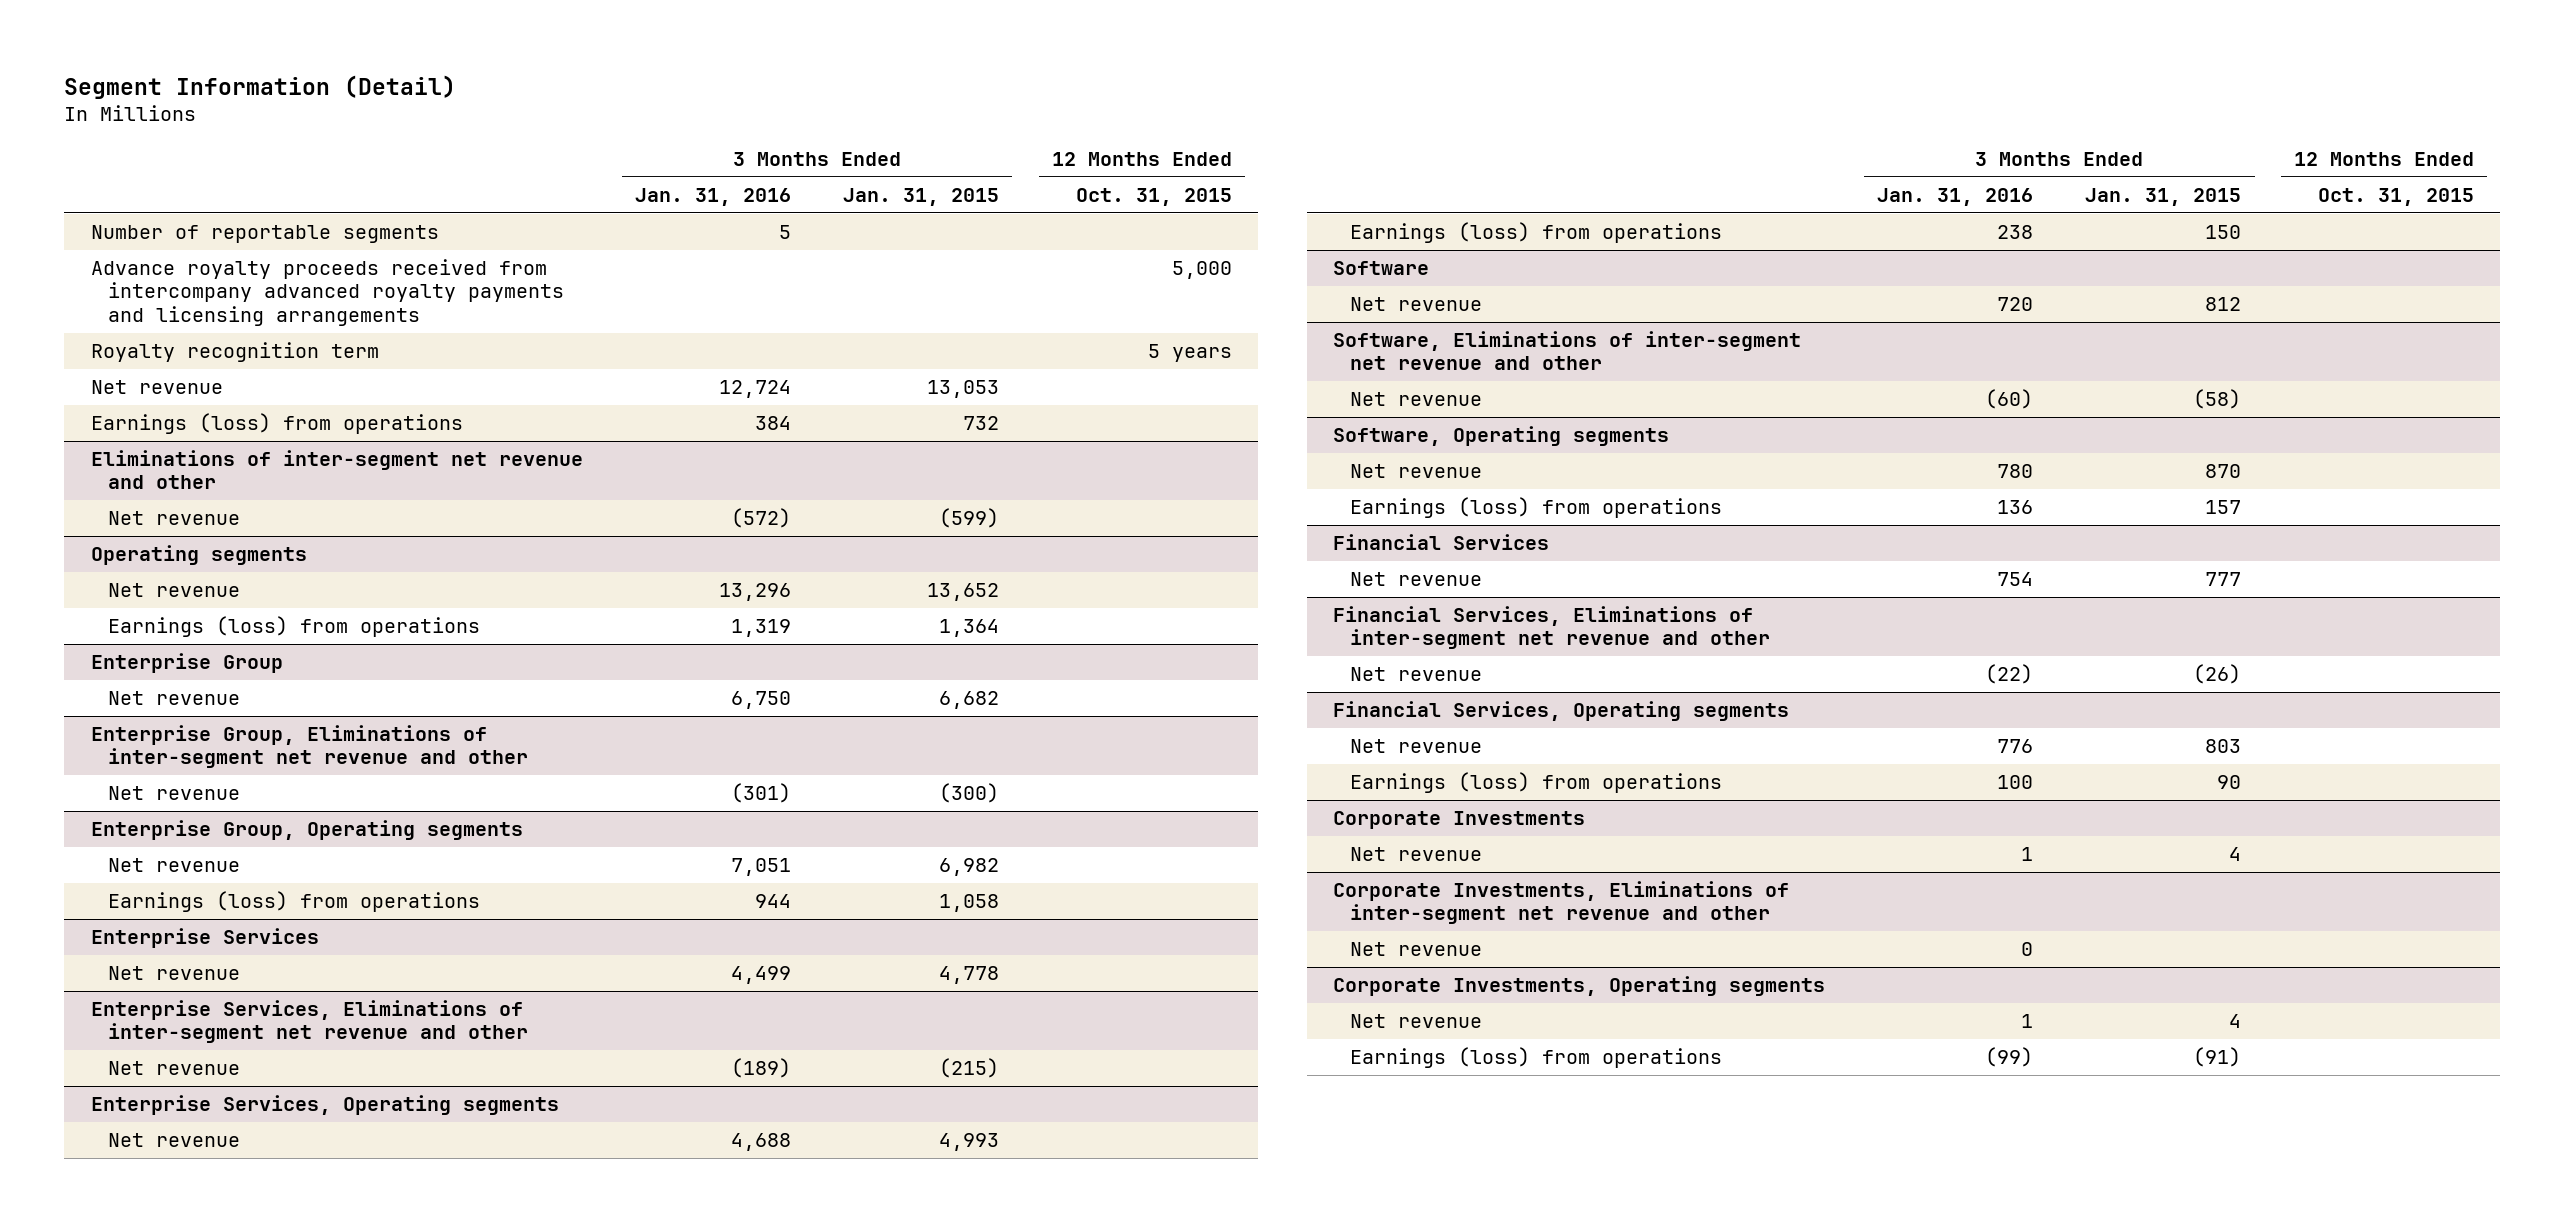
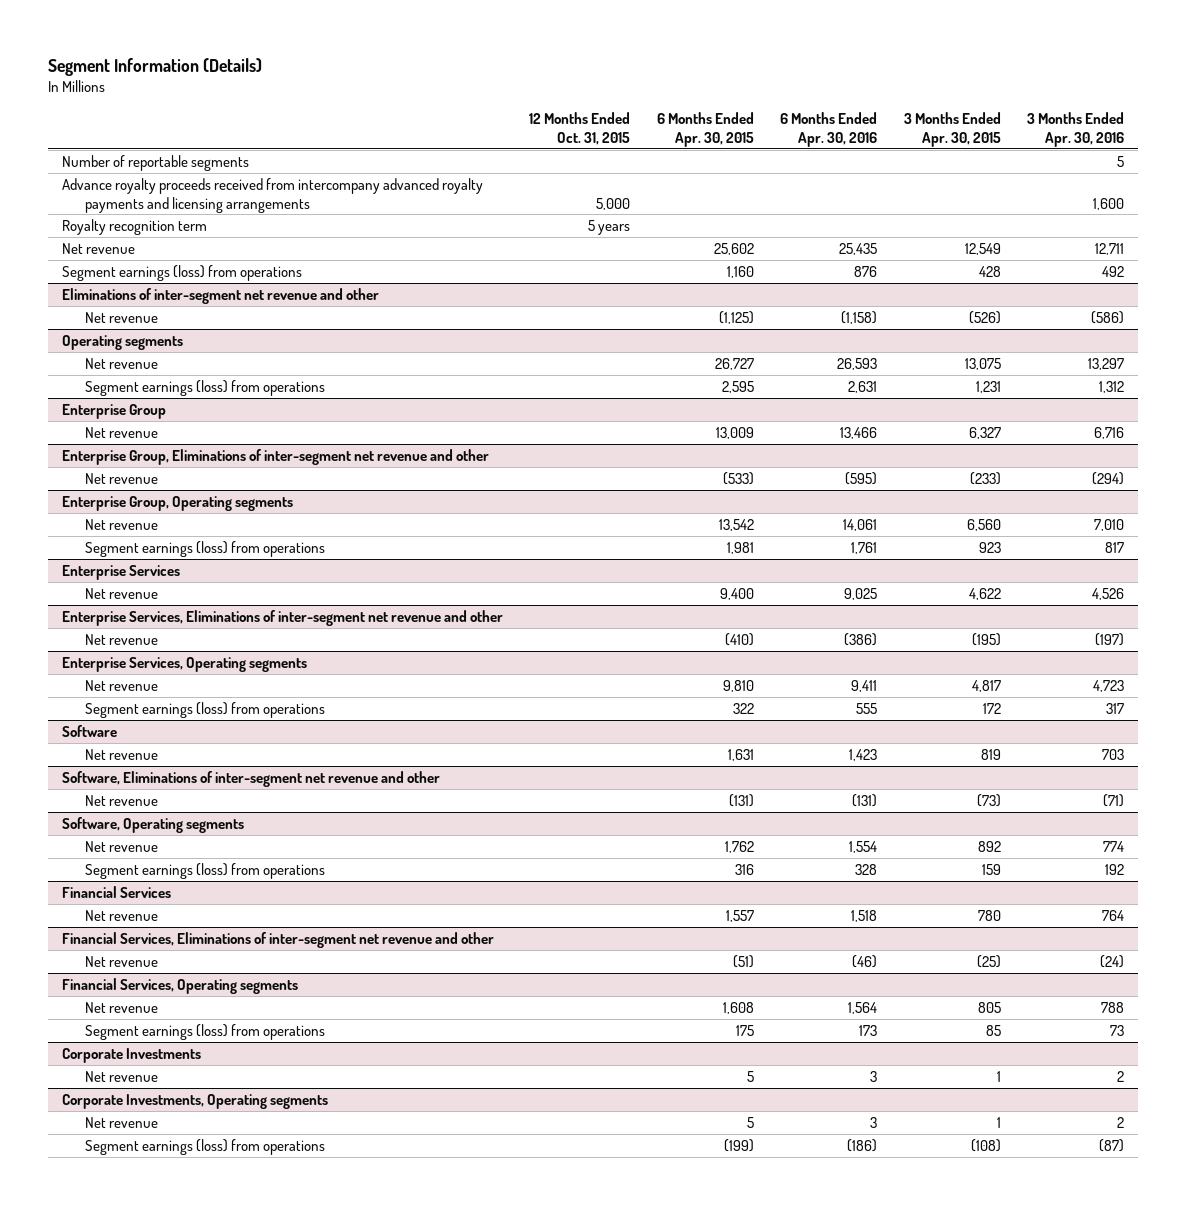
- Segment Information (Detail)
+ Segment Information (Details)
- | 3 Months Ended Jan. 31, 2016 | 3 Months Ended Jan. 31, 2015 | 12 Months Ended Oct. 31, 2015
+ | 12 Months Ended Oct. 31, 2015 | 6 Months Ended Apr. 30, 2015 | 6 Months Ended Apr. 30, 2016 | 3 Months Ended Apr. 30, 2015 | 3 Months Ended Apr. 30, 2016
- Earnings (loss) from operations | 384 | 732 |
+ Segment earnings (loss) from operations | | 1,160 | 876 | 428 | 492
@ Operating segments
- Earnings (loss) from operations | 1,319 | 1,364 |
+ Segment earnings (loss) from operations | | 2,595 | 2,631 | 1,231 | 1,312
@ Enterprise Group, Operating segments
- Earnings (loss) from operations | 944 | 1,058 |
+ Segment earnings (loss) from operations | | 1,981 | 1,761 | 923 | 817
@ Enterprise Services, Operating segments
- Earnings (loss) from operations | 238 | 150 |
+ Segment earnings (loss) from operations | | 322 | 555 | 172 | 317
@ Software, Operating segments
- Earnings (loss) from operations | 136 | 157 |
+ Segment earnings (loss) from operations | | 316 | 328 | 159 | 192
@ Financial Services, Operating segments
- Earnings (loss) from operations | 100 | 90 |
+ Segment earnings (loss) from operations | | 175 | 173 | 85 | 73
- Corporate Investments, Eliminations of inter-segment net revenue and other
- Net revenue | 0 | |
@ Corporate Investments, Operating segments
- Earnings (loss) from operations | (99) | (91) |
+ Segment earnings (loss) from operations | | (199) | (186) | (108) | (87)

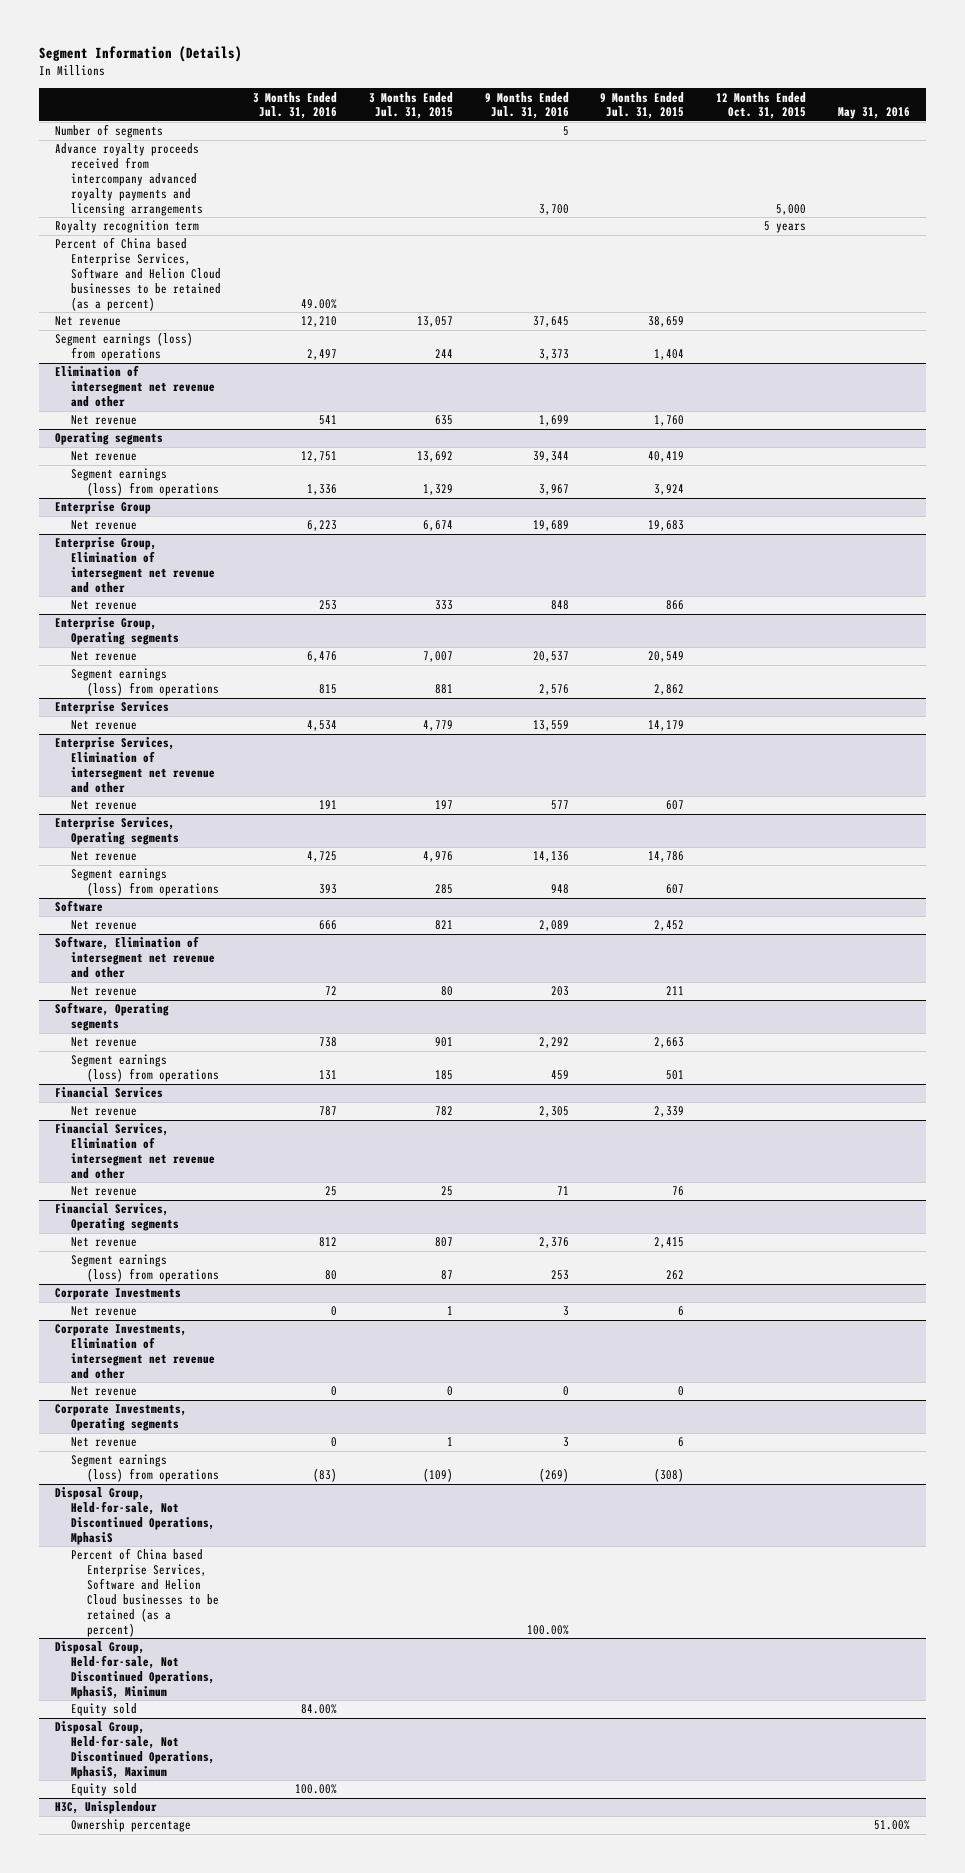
- | 12 Months Ended Oct. 31, 2015 | 6 Months Ended Apr. 30, 2015 | 6 Months Ended Apr. 30, 2016 | 3 Months Ended Apr. 30, 2015 | 3 Months Ended Apr. 30, 2016
+ | 3 Months Ended Jul. 31, 2016 | 3 Months Ended Jul. 31, 2015 | 9 Months Ended Jul. 31, 2016 | 9 Months Ended Jul. 31, 2015 | 12 Months Ended Oct. 31, 2015 | May 31, 2016
- Number of reportable segments | | | | | 5
+ Number of segments | | | 5 | | |
+ Percent of China based Enterprise Services, Software and Helion Cloud businesses to be retained (as a percent) | 49.00% | | | | |
- Eliminations of inter-segment net revenue and other
+ Elimination of intersegment net revenue and other
- Enterprise Group, Eliminations of inter-segment net revenue and other
+ Enterprise Group, Elimination of intersegment net revenue and other
- Enterprise Services, Eliminations of inter-segment net revenue and other
+ Enterprise Services, Elimination of intersegment net revenue and other
- Software, Eliminations of inter-segment net revenue and other
+ Software, Elimination of intersegment net revenue and other
- Financial Services, Eliminations of inter-segment net revenue and other
+ Financial Services, Elimination of intersegment net revenue and other
+ Corporate Investments, Elimination of intersegment net revenue and other
+ Net revenue | 0 | 0 | 0 | 0 | |
+ Disposal Group, Held-for-sale, Not Discontinued Operations, MphasiS
+ Percent of China based Enterprise Services, Software and Helion Cloud businesses to be retained (as a percent) | | | 100.00% | | |
+ Disposal Group, Held-for-sale, Not Discontinued Operations, MphasiS, Minimum
+ Equity sold | 84.00% | | | | |
+ Disposal Group, Held-for-sale, Not Discontinued Operations, MphasiS, Maximum
+ Equity sold | 100.00% | | | | |
+ H3C, Unisplendour
+ Ownership percentage | | | | | | 51.00%

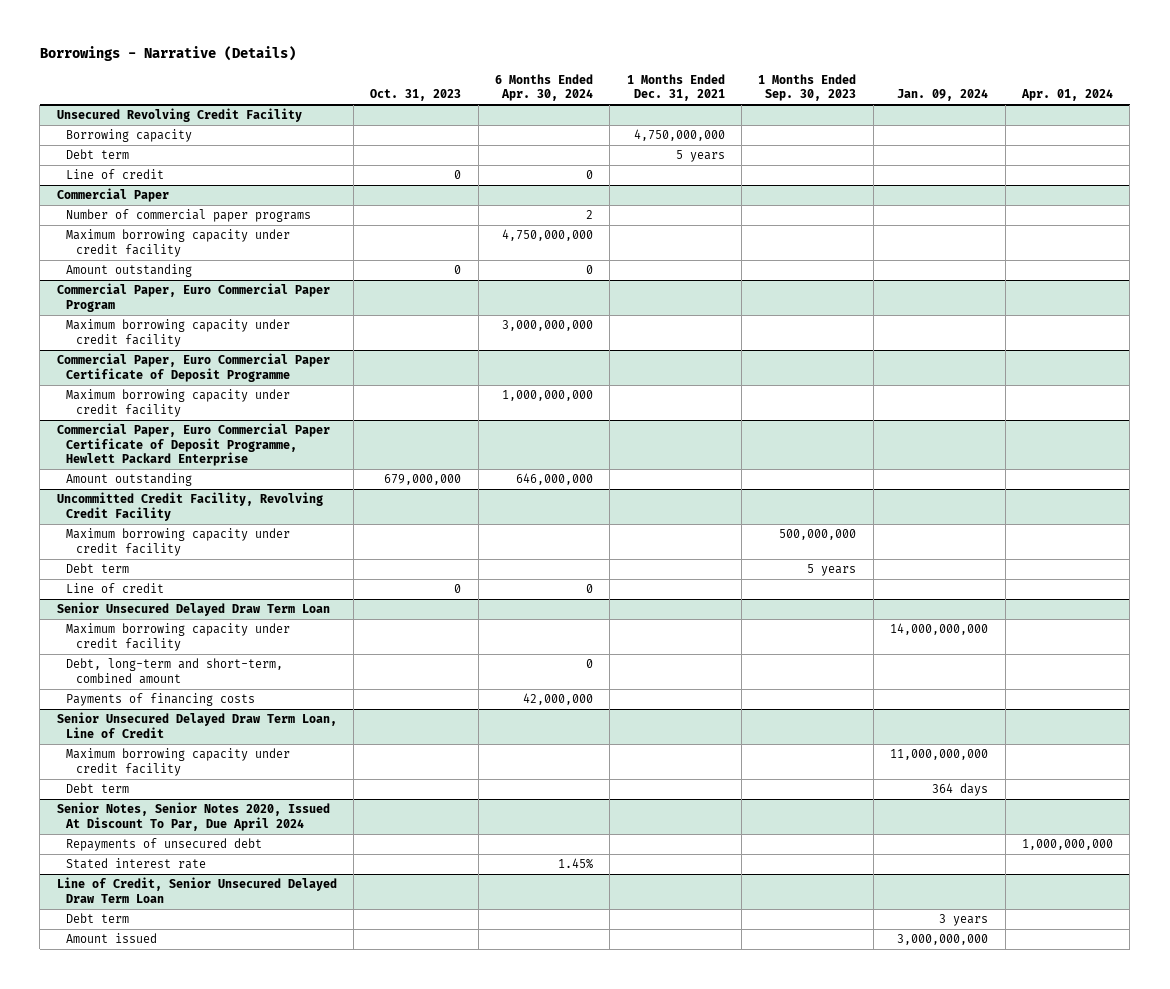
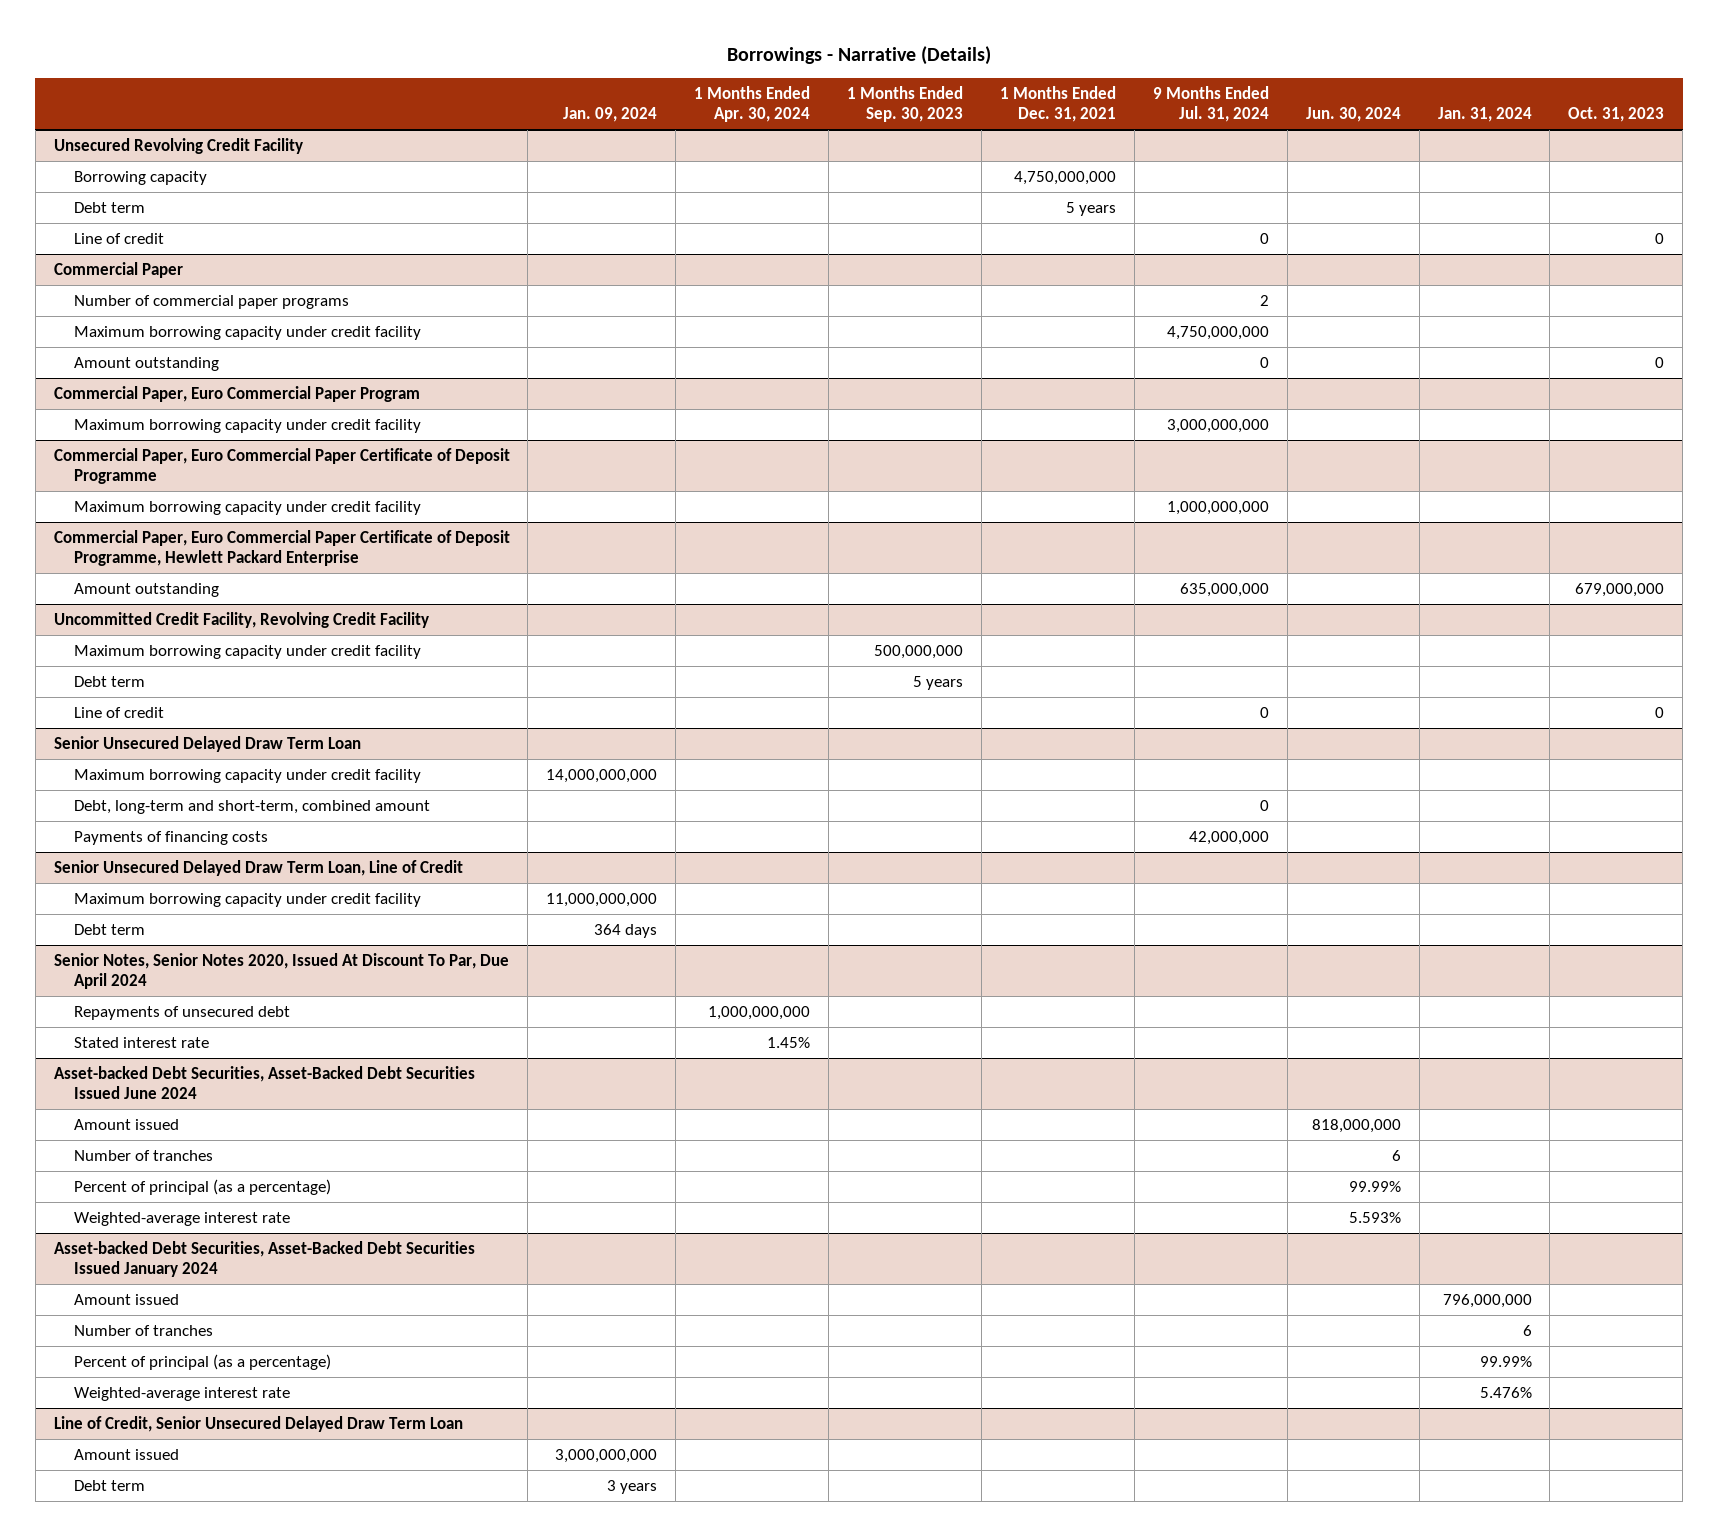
- | Oct. 31, 2023 | 6 Months Ended Apr. 30, 2024 | 1 Months Ended Dec. 31, 2021 | 1 Months Ended Sep. 30, 2023 | Jan. 09, 2024 | Apr. 01, 2024
+ | Jan. 09, 2024 | 1 Months Ended Apr. 30, 2024 | 1 Months Ended Sep. 30, 2023 | 1 Months Ended Dec. 31, 2021 | 9 Months Ended Jul. 31, 2024 | Jun. 30, 2024 | Jan. 31, 2024 | Oct. 31, 2023
+ Asset-backed Debt Securities, Asset-Backed Debt Securities Issued June 2024
+ Amount issued | | | | | | 818,000,000 | |
+ Number of tranches | | | | | | 6 | |
+ Percent of principal (as a percentage) | | | | | | 99.99% | |
+ Weighted-average interest rate | | | | | | 5.593% | |
+ Asset-backed Debt Securities, Asset-Backed Debt Securities Issued January 2024
+ Amount issued | | | | | | | 796,000,000 |
+ Number of tranches | | | | | | | 6 |
+ Percent of principal (as a percentage) | | | | | | | 99.99% |
+ Weighted-average interest rate | | | | | | | 5.476% |
@ Line of Credit, Senior Unsecured Delayed Draw Term Loan
moved down: Debt term | 3 years | | | | | | |

